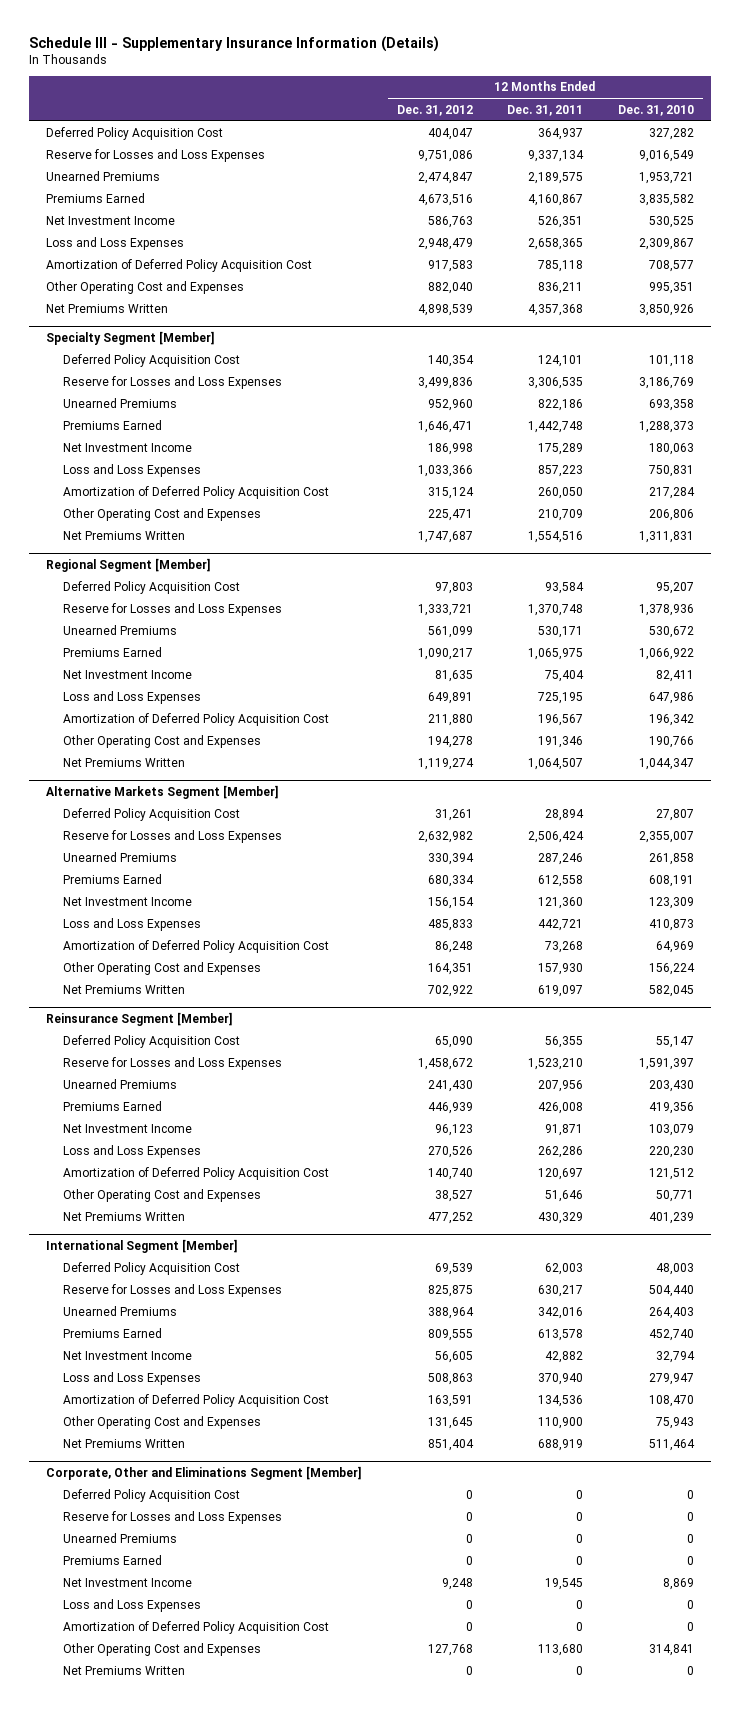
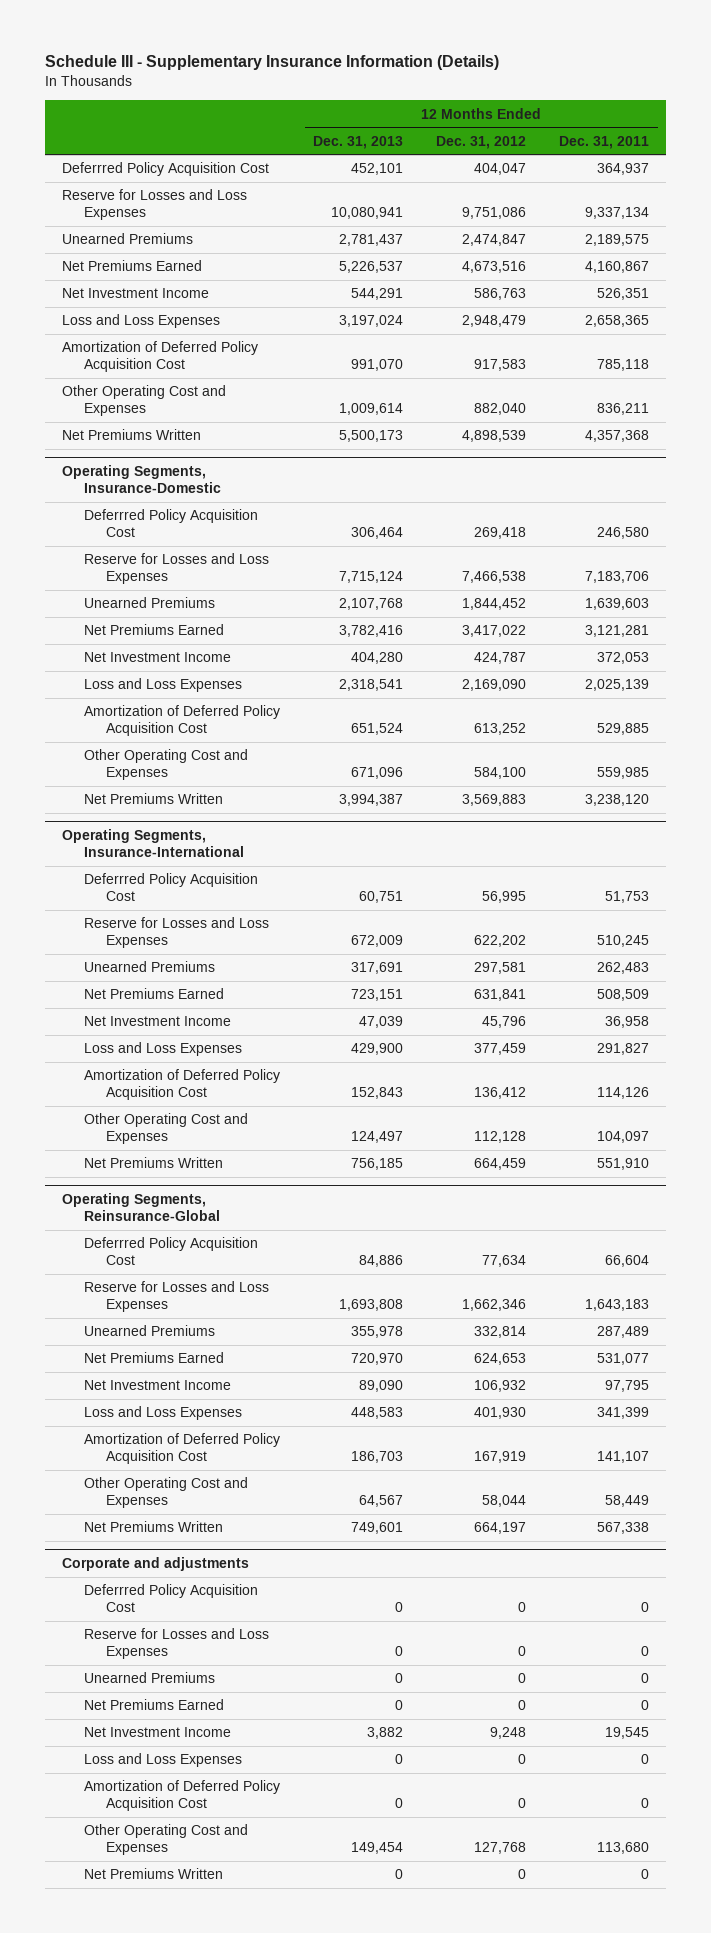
- | 12 Months Ended Dec. 31, 2012 | 12 Months Ended Dec. 31, 2011 | 12 Months Ended Dec. 31, 2010
+ | 12 Months Ended Dec. 31, 2013 | 12 Months Ended Dec. 31, 2012 | 12 Months Ended Dec. 31, 2011
- Deferred Policy Acquisition Cost | 404,047 | 364,937 | 327,282
+ Deferrred Policy Acquisition Cost | 452,101 | 404,047 | 364,937
- Premiums Earned | 4,673,516 | 4,160,867 | 3,835,582
+ Net Premiums Earned | 5,226,537 | 4,673,516 | 4,160,867
- Specialty Segment [Member]
- Deferred Policy Acquisition Cost | 140,354 | 124,101 | 101,118
- Reserve for Losses and Loss Expenses | 3,499,836 | 3,306,535 | 3,186,769
- Unearned Premiums | 952,960 | 822,186 | 693,358
- Premiums Earned | 1,646,471 | 1,442,748 | 1,288,373
- Net Investment Income | 186,998 | 175,289 | 180,063
- Loss and Loss Expenses | 1,033,366 | 857,223 | 750,831
- Amortization of Deferred Policy Acquisition Cost | 315,124 | 260,050 | 217,284
- Other Operating Cost and Expenses | 225,471 | 210,709 | 206,806
- Net Premiums Written | 1,747,687 | 1,554,516 | 1,311,831
- Regional Segment [Member]
- Deferred Policy Acquisition Cost | 97,803 | 93,584 | 95,207
- Reserve for Losses and Loss Expenses | 1,333,721 | 1,370,748 | 1,378,936
- Unearned Premiums | 561,099 | 530,171 | 530,672
- Premiums Earned | 1,090,217 | 1,065,975 | 1,066,922
- Net Investment Income | 81,635 | 75,404 | 82,411
- Loss and Loss Expenses | 649,891 | 725,195 | 647,986
- Amortization of Deferred Policy Acquisition Cost | 211,880 | 196,567 | 196,342
- Other Operating Cost and Expenses | 194,278 | 191,346 | 190,766
- Net Premiums Written | 1,119,274 | 1,064,507 | 1,044,347
- Alternative Markets Segment [Member]
- Deferred Policy Acquisition Cost | 31,261 | 28,894 | 27,807
- Reserve for Losses and Loss Expenses | 2,632,982 | 2,506,424 | 2,355,007
- Unearned Premiums | 330,394 | 287,246 | 261,858
- Premiums Earned | 680,334 | 612,558 | 608,191
- Net Investment Income | 156,154 | 121,360 | 123,309
- Loss and Loss Expenses | 485,833 | 442,721 | 410,873
- Amortization of Deferred Policy Acquisition Cost | 86,248 | 73,268 | 64,969
- Other Operating Cost and Expenses | 164,351 | 157,930 | 156,224
- Net Premiums Written | 702,922 | 619,097 | 582,045
- Reinsurance Segment [Member]
- Deferred Policy Acquisition Cost | 65,090 | 56,355 | 55,147
- Reserve for Losses and Loss Expenses | 1,458,672 | 1,523,210 | 1,591,397
- Unearned Premiums | 241,430 | 207,956 | 203,430
- Premiums Earned | 446,939 | 426,008 | 419,356
- Net Investment Income | 96,123 | 91,871 | 103,079
- Loss and Loss Expenses | 270,526 | 262,286 | 220,230
- Amortization of Deferred Policy Acquisition Cost | 140,740 | 120,697 | 121,512
- Other Operating Cost and Expenses | 38,527 | 51,646 | 50,771
- Net Premiums Written | 477,252 | 430,329 | 401,239
- International Segment [Member]
- Deferred Policy Acquisition Cost | 69,539 | 62,003 | 48,003
- Reserve for Losses and Loss Expenses | 825,875 | 630,217 | 504,440
- Unearned Premiums | 388,964 | 342,016 | 264,403
- Premiums Earned | 809,555 | 613,578 | 452,740
- Net Investment Income | 56,605 | 42,882 | 32,794
- Loss and Loss Expenses | 508,863 | 370,940 | 279,947
- Amortization of Deferred Policy Acquisition Cost | 163,591 | 134,536 | 108,470
- Other Operating Cost and Expenses | 131,645 | 110,900 | 75,943
- Net Premiums Written | 851,404 | 688,919 | 511,464
- Corporate, Other and Eliminations Segment [Member]
- Deferred Policy Acquisition Cost | 0 | 0 | 0
+ Operating Segments, Insurance-Domestic
+ Deferrred Policy Acquisition Cost | 306,464 | 269,418 | 246,580
+ Reserve for Losses and Loss Expenses | 7,715,124 | 7,466,538 | 7,183,706
+ Unearned Premiums | 2,107,768 | 1,844,452 | 1,639,603
+ Net Premiums Earned | 3,782,416 | 3,417,022 | 3,121,281
+ Net Investment Income | 404,280 | 424,787 | 372,053
+ Loss and Loss Expenses | 2,318,541 | 2,169,090 | 2,025,139
+ Amortization of Deferred Policy Acquisition Cost | 651,524 | 613,252 | 529,885
+ Other Operating Cost and Expenses | 671,096 | 584,100 | 559,985
+ Net Premiums Written | 3,994,387 | 3,569,883 | 3,238,120
+ Operating Segments, Insurance-International
+ Deferrred Policy Acquisition Cost | 60,751 | 56,995 | 51,753
+ Reserve for Losses and Loss Expenses | 672,009 | 622,202 | 510,245
+ Unearned Premiums | 317,691 | 297,581 | 262,483
+ Net Premiums Earned | 723,151 | 631,841 | 508,509
+ Net Investment Income | 47,039 | 45,796 | 36,958
+ Loss and Loss Expenses | 429,900 | 377,459 | 291,827
+ Amortization of Deferred Policy Acquisition Cost | 152,843 | 136,412 | 114,126
+ Other Operating Cost and Expenses | 124,497 | 112,128 | 104,097
+ Net Premiums Written | 756,185 | 664,459 | 551,910
+ Operating Segments, Reinsurance-Global
+ Deferrred Policy Acquisition Cost | 84,886 | 77,634 | 66,604
+ Reserve for Losses and Loss Expenses | 1,693,808 | 1,662,346 | 1,643,183
+ Unearned Premiums | 355,978 | 332,814 | 287,489
+ Net Premiums Earned | 720,970 | 624,653 | 531,077
+ Net Investment Income | 89,090 | 106,932 | 97,795
+ Loss and Loss Expenses | 448,583 | 401,930 | 341,399
+ Amortization of Deferred Policy Acquisition Cost | 186,703 | 167,919 | 141,107
+ Other Operating Cost and Expenses | 64,567 | 58,044 | 58,449
+ Net Premiums Written | 749,601 | 664,197 | 567,338
+ Corporate and adjustments
+ Deferrred Policy Acquisition Cost | 0 | 0 | 0
- Premiums Earned | 0 | 0 | 0
+ Net Premiums Earned | 0 | 0 | 0

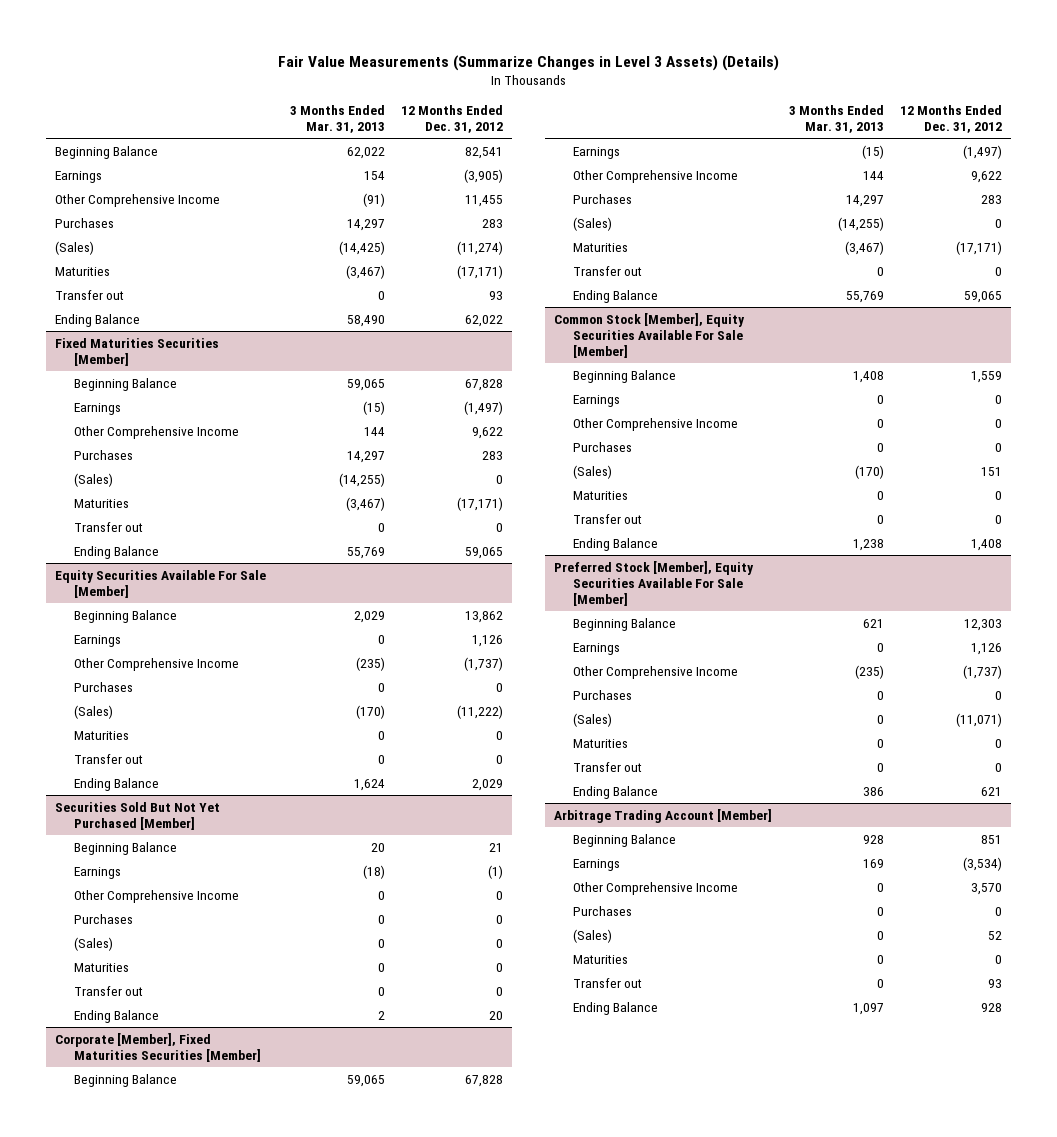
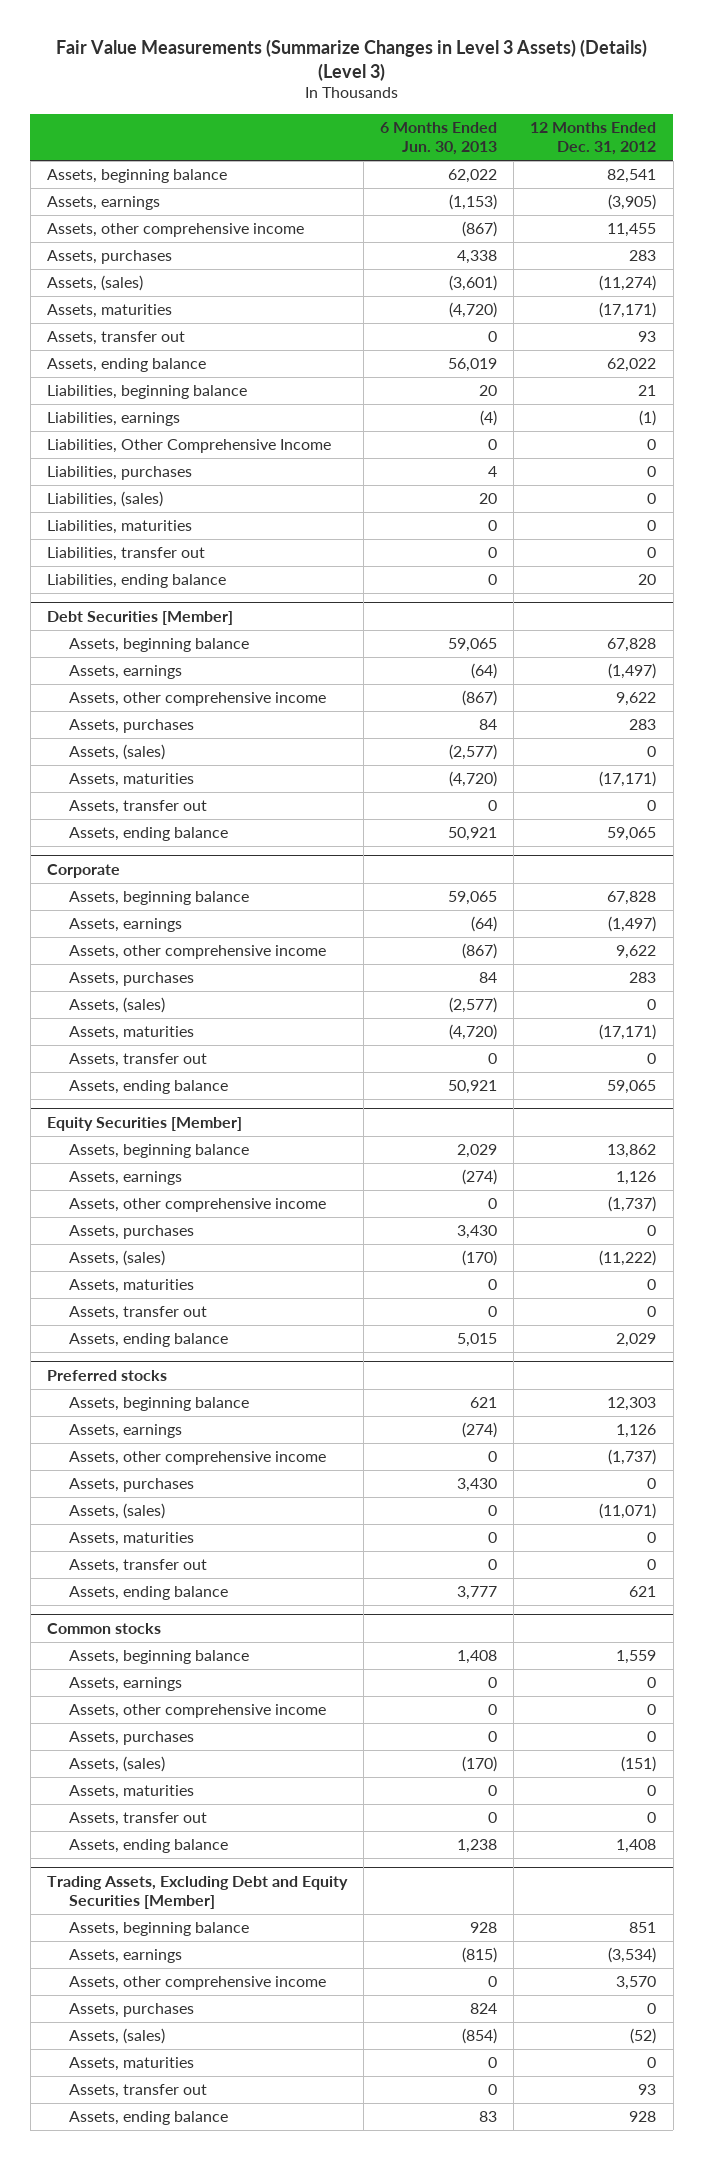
- Fair Value Measurements (Summarize Changes in Level 3 Assets) (Details)
+ Fair Value Measurements (Summarize Changes in Level 3 Assets) (Details) (Level 3)
- | 3 Months Ended Mar. 31, 2013 | 12 Months Ended Dec. 31, 2012
+ | 6 Months Ended Jun. 30, 2013 | 12 Months Ended Dec. 31, 2012
- Beginning Balance | 62,022 | 82,541
- Earnings | 154 | (3,905)
- Other Comprehensive Income | (91) | 11,455
- Purchases | 14,297 | 283
- (Sales) | (14,425) | (11,274)
- Maturities | (3,467) | (17,171)
- Transfer out | 0 | 93
- Ending Balance | 58,490 | 62,022
- Fixed Maturities Securities [Member]
- Beginning Balance | 59,065 | 67,828
- Earnings | (15) | (1,497)
- Other Comprehensive Income | 144 | 9,622
- Purchases | 14,297 | 283
- (Sales) | (14,255) | 0
- Maturities | (3,467) | (17,171)
- Transfer out | 0 | 0
- Ending Balance | 55,769 | 59,065
- Equity Securities Available For Sale [Member]
- Beginning Balance | 2,029 | 13,862
- Earnings | 0 | 1,126
- Other Comprehensive Income | (235) | (1,737)
- Purchases | 0 | 0
- (Sales) | (170) | (11,222)
- Maturities | 0 | 0
- Transfer out | 0 | 0
- Ending Balance | 1,624 | 2,029
- Securities Sold But Not Yet Purchased [Member]
- Beginning Balance | 20 | 21
- Earnings | (18) | (1)
- Other Comprehensive Income | 0 | 0
- Purchases | 0 | 0
- (Sales) | 0 | 0
- Maturities | 0 | 0
- Transfer out | 0 | 0
- Ending Balance | 2 | 20
- Corporate [Member], Fixed Maturities Securities [Member]
- Beginning Balance | 59,065 | 67,828
- Earnings | (15) | (1,497)
- Other Comprehensive Income | 144 | 9,622
- Purchases | 14,297 | 283
- (Sales) | (14,255) | 0
- Maturities | (3,467) | (17,171)
- Transfer out | 0 | 0
- Ending Balance | 55,769 | 59,065
- Common Stock [Member], Equity Securities Available For Sale [Member]
- Beginning Balance | 1,408 | 1,559
- Earnings | 0 | 0
- Other Comprehensive Income | 0 | 0
- Purchases | 0 | 0
- (Sales) | (170) | 151
- Maturities | 0 | 0
- Transfer out | 0 | 0
- Ending Balance | 1,238 | 1,408
- Preferred Stock [Member], Equity Securities Available For Sale [Member]
- Beginning Balance | 621 | 12,303
- Earnings | 0 | 1,126
- Other Comprehensive Income | (235) | (1,737)
- Purchases | 0 | 0
- (Sales) | 0 | (11,071)
- Maturities | 0 | 0
- Transfer out | 0 | 0
- Ending Balance | 386 | 621
- Arbitrage Trading Account [Member]
- Beginning Balance | 928 | 851
- Earnings | 169 | (3,534)
- Other Comprehensive Income | 0 | 3,570
- Purchases | 0 | 0
- (Sales) | 0 | 52
- Maturities | 0 | 0
- Transfer out | 0 | 93
- Ending Balance | 1,097 | 928
+ Assets, beginning balance | 62,022 | 82,541
+ Assets, earnings | (1,153) | (3,905)
+ Assets, other comprehensive income | (867) | 11,455
+ Assets, purchases | 4,338 | 283
+ Assets, (sales) | (3,601) | (11,274)
+ Assets, maturities | (4,720) | (17,171)
+ Assets, transfer out | 0 | 93
+ Assets, ending balance | 56,019 | 62,022
+ Liabilities, beginning balance | 20 | 21
+ Liabilities, earnings | (4) | (1)
+ Liabilities, Other Comprehensive Income | 0 | 0
+ Liabilities, purchases | 4 | 0
+ Liabilities, (sales) | 20 | 0
+ Liabilities, maturities | 0 | 0
+ Liabilities, transfer out | 0 | 0
+ Liabilities, ending balance | 0 | 20
+ Debt Securities [Member]
+ Assets, beginning balance | 59,065 | 67,828
+ Assets, earnings | (64) | (1,497)
+ Assets, other comprehensive income | (867) | 9,622
+ Assets, purchases | 84 | 283
+ Assets, (sales) | (2,577) | 0
+ Assets, maturities | (4,720) | (17,171)
+ Assets, transfer out | 0 | 0
+ Assets, ending balance | 50,921 | 59,065
+ Corporate
+ Assets, beginning balance | 59,065 | 67,828
+ Assets, earnings | (64) | (1,497)
+ Assets, other comprehensive income | (867) | 9,622
+ Assets, purchases | 84 | 283
+ Assets, (sales) | (2,577) | 0
+ Assets, maturities | (4,720) | (17,171)
+ Assets, transfer out | 0 | 0
+ Assets, ending balance | 50,921 | 59,065
+ Equity Securities [Member]
+ Assets, beginning balance | 2,029 | 13,862
+ Assets, earnings | (274) | 1,126
+ Assets, other comprehensive income | 0 | (1,737)
+ Assets, purchases | 3,430 | 0
+ Assets, (sales) | (170) | (11,222)
+ Assets, maturities | 0 | 0
+ Assets, transfer out | 0 | 0
+ Assets, ending balance | 5,015 | 2,029
+ Preferred stocks
+ Assets, beginning balance | 621 | 12,303
+ Assets, earnings | (274) | 1,126
+ Assets, other comprehensive income | 0 | (1,737)
+ Assets, purchases | 3,430 | 0
+ Assets, (sales) | 0 | (11,071)
+ Assets, maturities | 0 | 0
+ Assets, transfer out | 0 | 0
+ Assets, ending balance | 3,777 | 621
+ Common stocks
+ Assets, beginning balance | 1,408 | 1,559
+ Assets, earnings | 0 | 0
+ Assets, other comprehensive income | 0 | 0
+ Assets, purchases | 0 | 0
+ Assets, (sales) | (170) | (151)
+ Assets, maturities | 0 | 0
+ Assets, transfer out | 0 | 0
+ Assets, ending balance | 1,238 | 1,408
+ Trading Assets, Excluding Debt and Equity Securities [Member]
+ Assets, beginning balance | 928 | 851
+ Assets, earnings | (815) | (3,534)
+ Assets, other comprehensive income | 0 | 3,570
+ Assets, purchases | 824 | 0
+ Assets, (sales) | (854) | (52)
+ Assets, maturities | 0 | 0
+ Assets, transfer out | 0 | 93
+ Assets, ending balance | 83 | 928

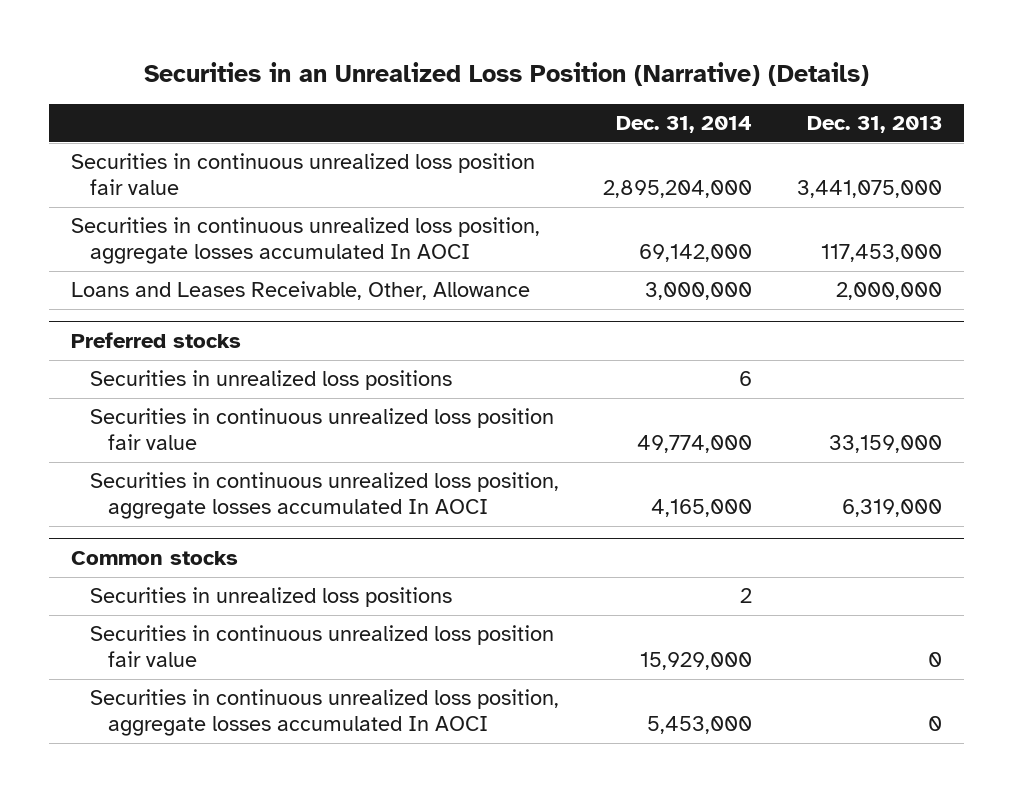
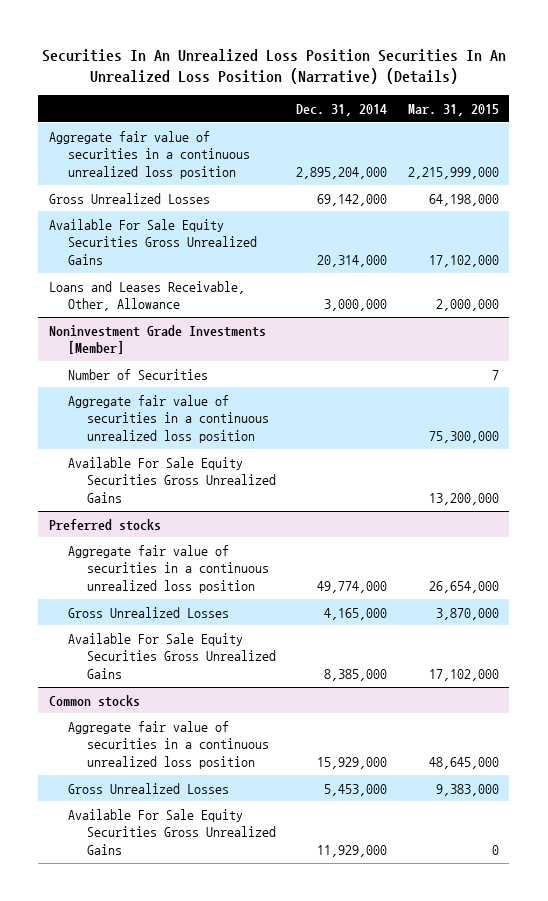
- Securities in an Unrealized Loss Position (Narrative) (Details)
+ Securities In An Unrealized Loss Position Securities In An Unrealized Loss Position (Narrative) (Details)
- | Dec. 31, 2014 | Dec. 31, 2013
+ | Dec. 31, 2014 | Mar. 31, 2015
- Securities in continuous unrealized loss position fair value | 2,895,204,000 | 3,441,075,000
- Securities in continuous unrealized loss position, aggregate losses accumulated In AOCI | 69,142,000 | 117,453,000
+ Aggregate fair value of securities in a continuous unrealized loss position | 2,895,204,000 | 2,215,999,000
+ Gross Unrealized Losses | 69,142,000 | 64,198,000
+ Available For Sale Equity Securities Gross Unrealized Gains | 20,314,000 | 17,102,000
+ Noninvestment Grade Investments [Member]
+ Number of Securities | | 7
+ Aggregate fair value of securities in a continuous unrealized loss position | | 75,300,000
+ Available For Sale Equity Securities Gross Unrealized Gains | | 13,200,000
@ Preferred stocks
- Securities in unrealized loss positions | 6 |
- Securities in continuous unrealized loss position fair value | 49,774,000 | 33,159,000
- Securities in continuous unrealized loss position, aggregate losses accumulated In AOCI | 4,165,000 | 6,319,000
+ Aggregate fair value of securities in a continuous unrealized loss position | 49,774,000 | 26,654,000
+ Gross Unrealized Losses | 4,165,000 | 3,870,000
+ Available For Sale Equity Securities Gross Unrealized Gains | 8,385,000 | 17,102,000
@ Common stocks
- Securities in unrealized loss positions | 2 |
- Securities in continuous unrealized loss position fair value | 15,929,000 | 0
- Securities in continuous unrealized loss position, aggregate losses accumulated In AOCI | 5,453,000 | 0
+ Aggregate fair value of securities in a continuous unrealized loss position | 15,929,000 | 48,645,000
+ Gross Unrealized Losses | 5,453,000 | 9,383,000
+ Available For Sale Equity Securities Gross Unrealized Gains | 11,929,000 | 0

